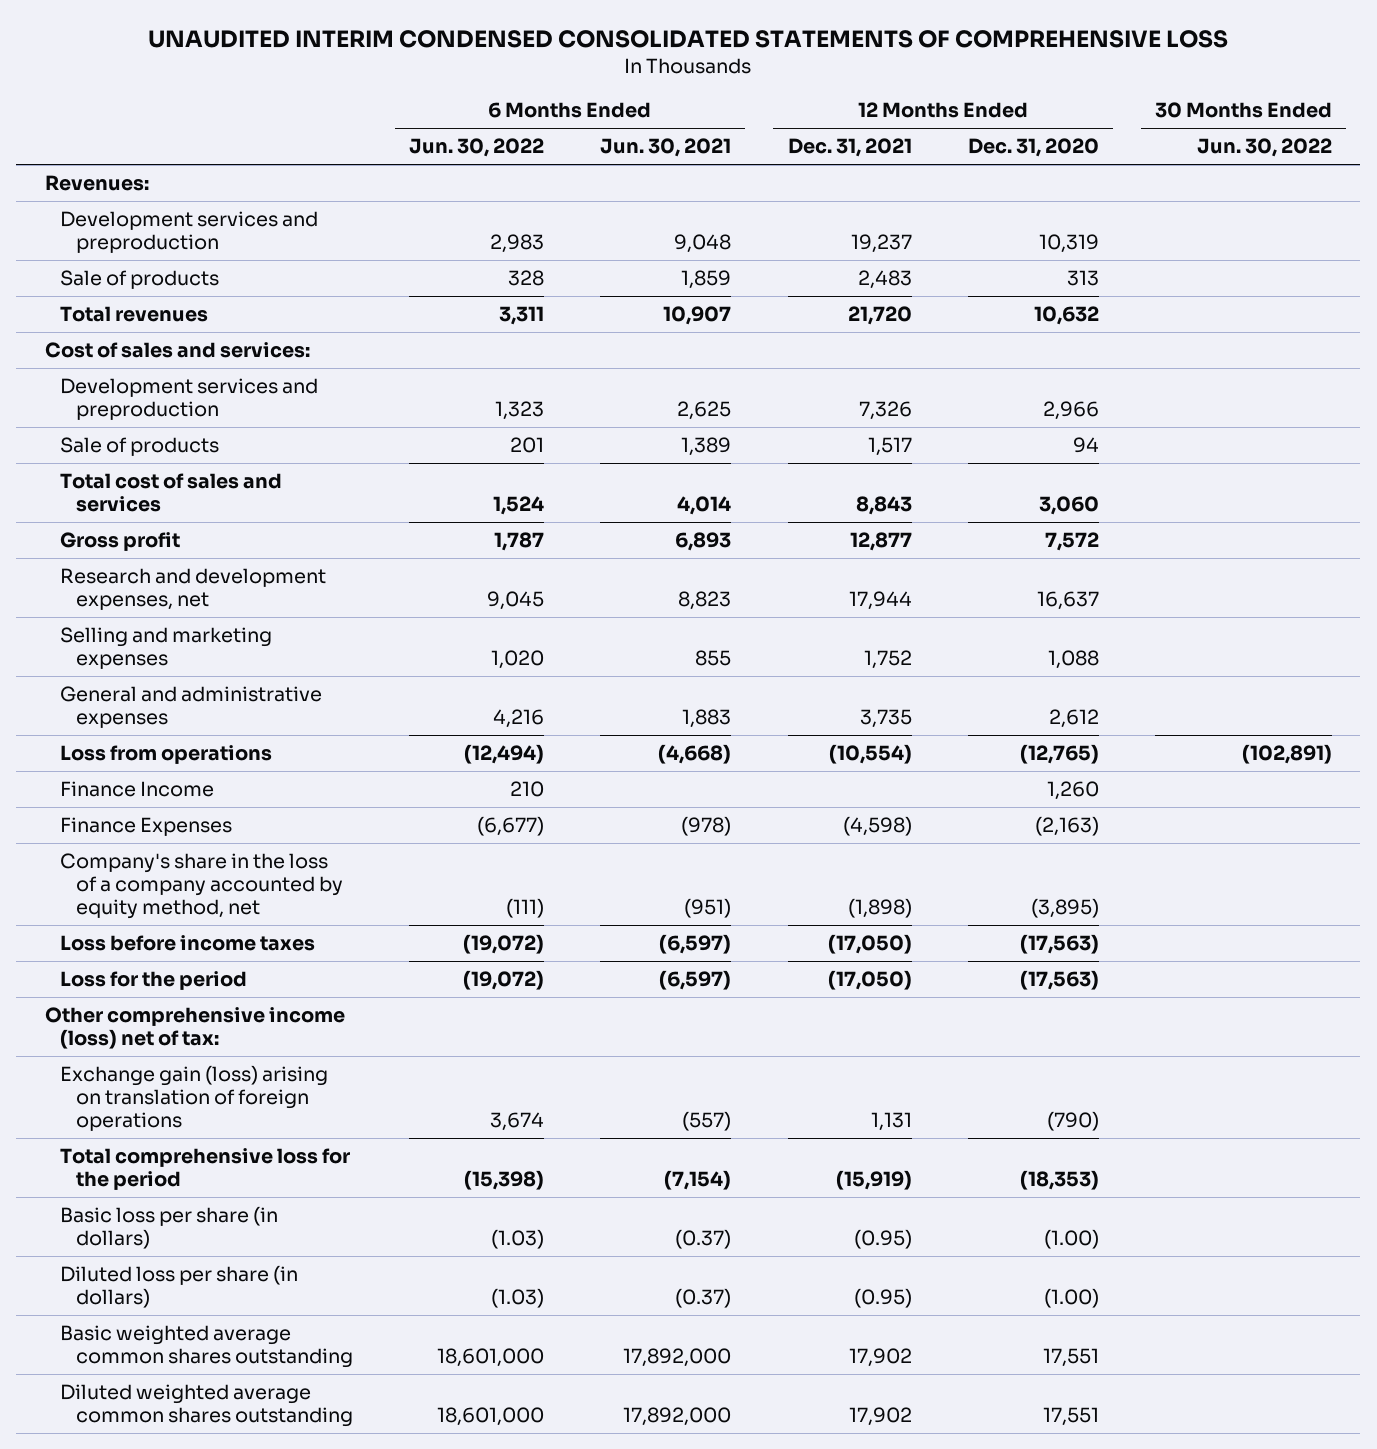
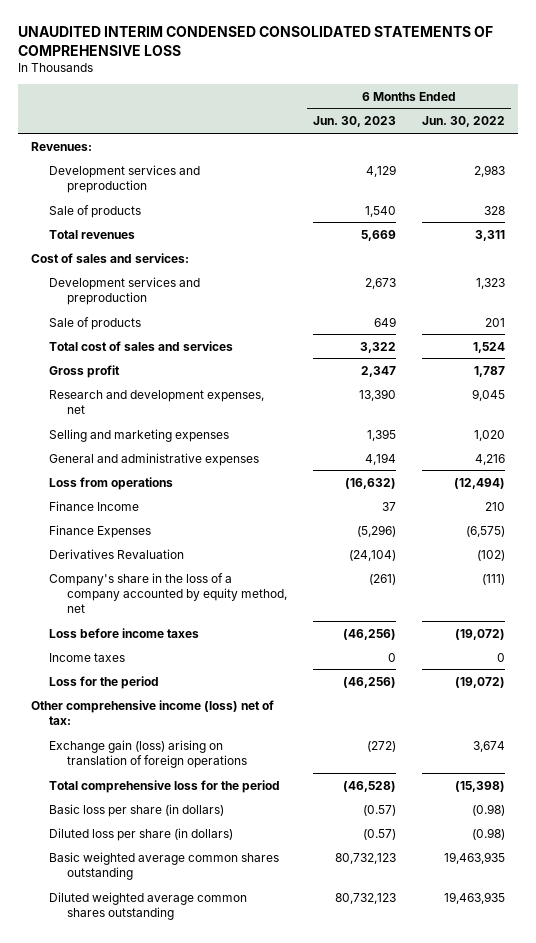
- | 6 Months Ended Jun. 30, 2022 | 6 Months Ended Jun. 30, 2021 | 12 Months Ended Dec. 31, 2021 | 12 Months Ended Dec. 31, 2020 | 30 Months Ended Jun. 30, 2022
+ | 6 Months Ended Jun. 30, 2023 | 6 Months Ended Jun. 30, 2022
- Finance Expenses | (6,677) | (978) | (4,598) | (2,163) |
+ Finance Expenses | (5,296) | (6,575)
+ Derivatives Revaluation | (24,104) | (102)
+ Income taxes | 0 | 0
- Basic loss per share (in dollars) | (1.03) | (0.37) | (0.95) | (1.00) |
- Diluted loss per share (in dollars) | (1.03) | (0.37) | (0.95) | (1.00) |
- Basic weighted average common shares outstanding | 18,601,000 | 17,892,000 | 17,902 | 17,551 |
- Diluted weighted average common shares outstanding | 18,601,000 | 17,892,000 | 17,902 | 17,551 |
+ Basic loss per share (in dollars) | (0.57) | (0.98)
+ Diluted loss per share (in dollars) | (0.57) | (0.98)
+ Basic weighted average common shares outstanding | 80,732,123 | 19,463,935
+ Diluted weighted average common shares outstanding | 80,732,123 | 19,463,935

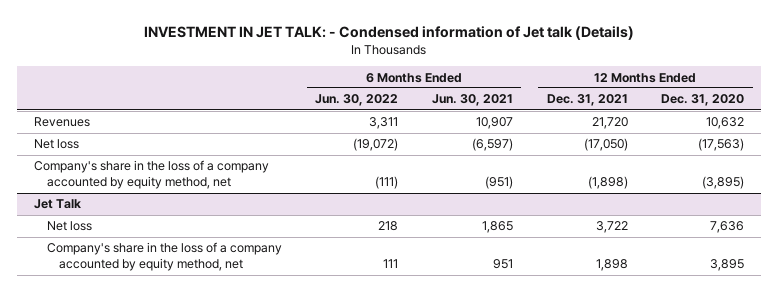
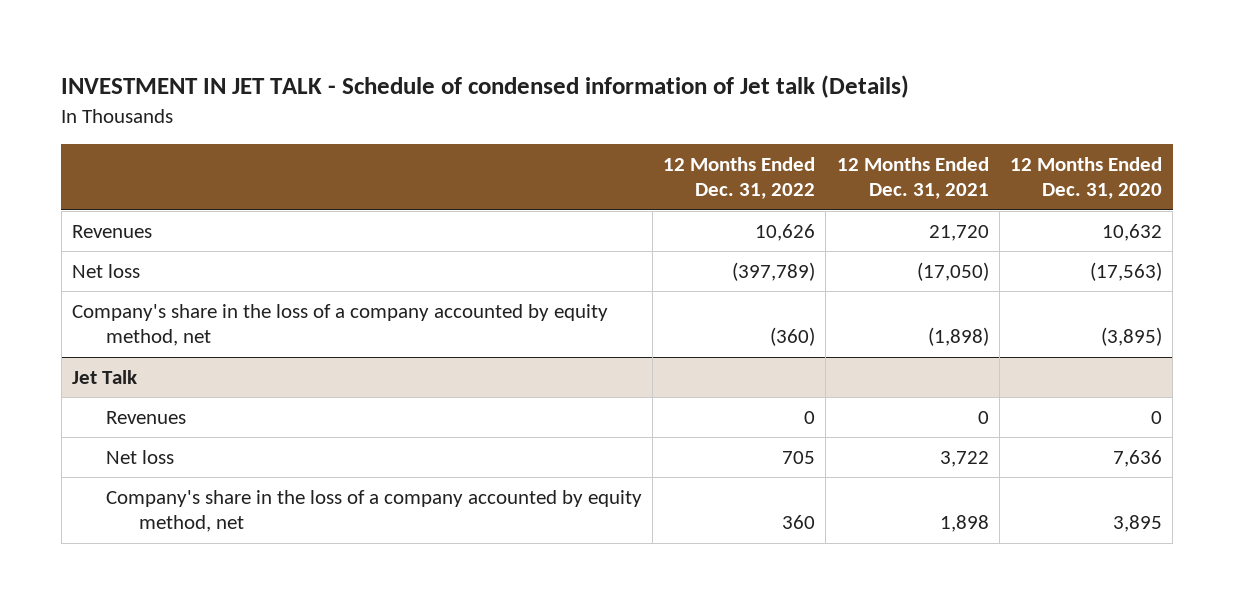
- INVESTMENT IN JET TALK: - Condensed information of Jet talk (Details)
+ INVESTMENT IN JET TALK - Schedule of condensed information of Jet talk (Details)
- | 6 Months Ended Jun. 30, 2022 | 6 Months Ended Jun. 30, 2021 | 12 Months Ended Dec. 31, 2021 | 12 Months Ended Dec. 31, 2020
+ | 12 Months Ended Dec. 31, 2022 | 12 Months Ended Dec. 31, 2021 | 12 Months Ended Dec. 31, 2020
@ Jet Talk
+ Revenues | 0 | 0 | 0

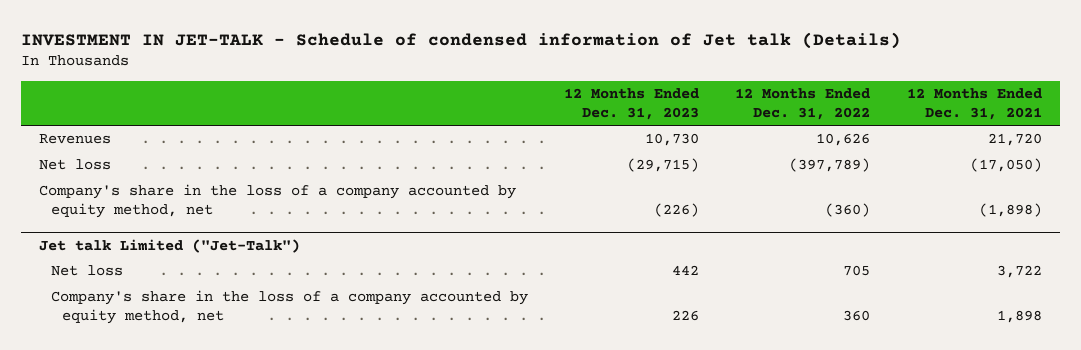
- INVESTMENT IN JET TALK - Schedule of condensed information of Jet talk (Details)
+ INVESTMENT IN JET-TALK - Schedule of condensed information of Jet talk (Details)
- | 12 Months Ended Dec. 31, 2022 | 12 Months Ended Dec. 31, 2021 | 12 Months Ended Dec. 31, 2020
+ | 12 Months Ended Dec. 31, 2023 | 12 Months Ended Dec. 31, 2022 | 12 Months Ended Dec. 31, 2021
- Jet Talk
- Revenues | 0 | 0 | 0
+ Jet talk Limited ("Jet-Talk")

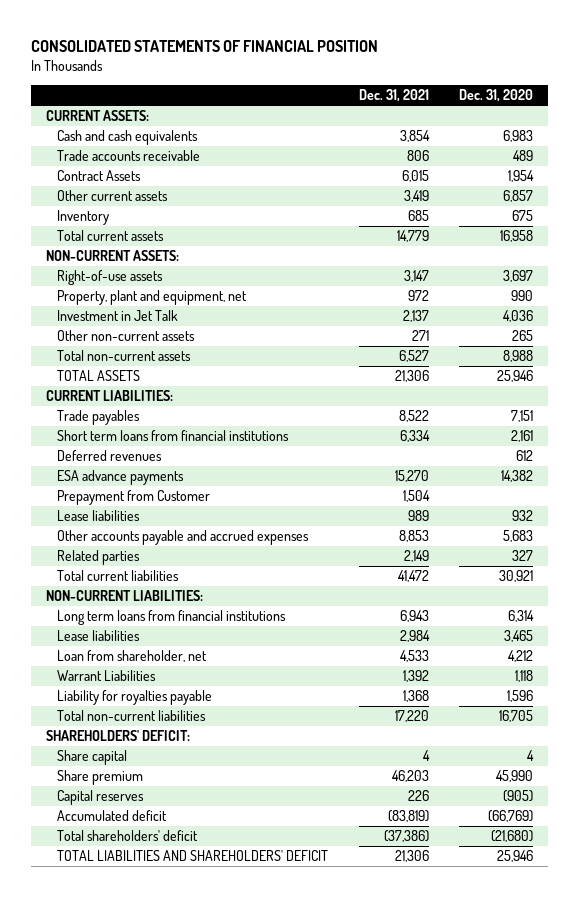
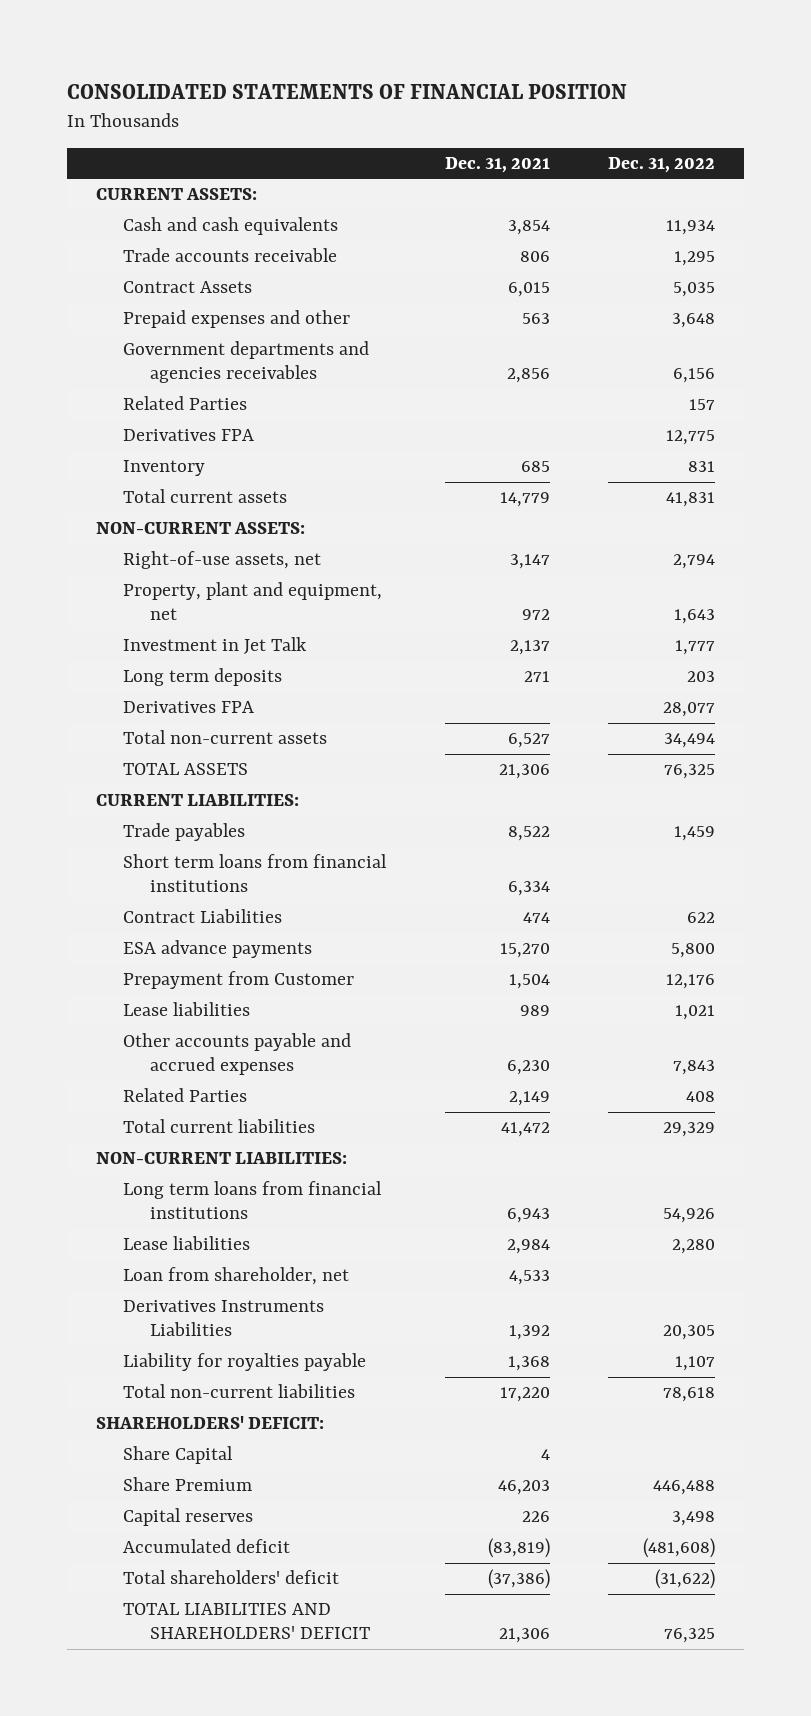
- | Dec. 31, 2021 | Dec. 31, 2020
+ | Dec. 31, 2021 | Dec. 31, 2022
- Other current assets | 3,419 | 6,857
+ Prepaid expenses and other | 563 | 3,648
+ Government departments and agencies receivables | 2,856 | 6,156
+ Related Parties | | 157
+ Derivatives FPA | | 12,775
- Right-of-use assets | 3,147 | 3,697
+ Right-of-use assets, net | 3,147 | 2,794
- Other non-current assets | 271 | 265
+ Long term deposits | 271 | 203
+ Derivatives FPA | | 28,077
- Deferred revenues | | 612
+ Contract Liabilities | 474 | 622
- Other accounts payable and accrued expenses | 8,853 | 5,683
- Related parties | 2,149 | 327
+ Other accounts payable and accrued expenses | 6,230 | 7,843
+ Related Parties | 2,149 | 408
- Warrant Liabilities | 1,392 | 1,118
+ Derivatives Instruments Liabilities | 1,392 | 20,305
- Share capital | 4 | 4
- Share premium | 46,203 | 45,990
+ Share Capital | 4 |
+ Share Premium | 46,203 | 446,488

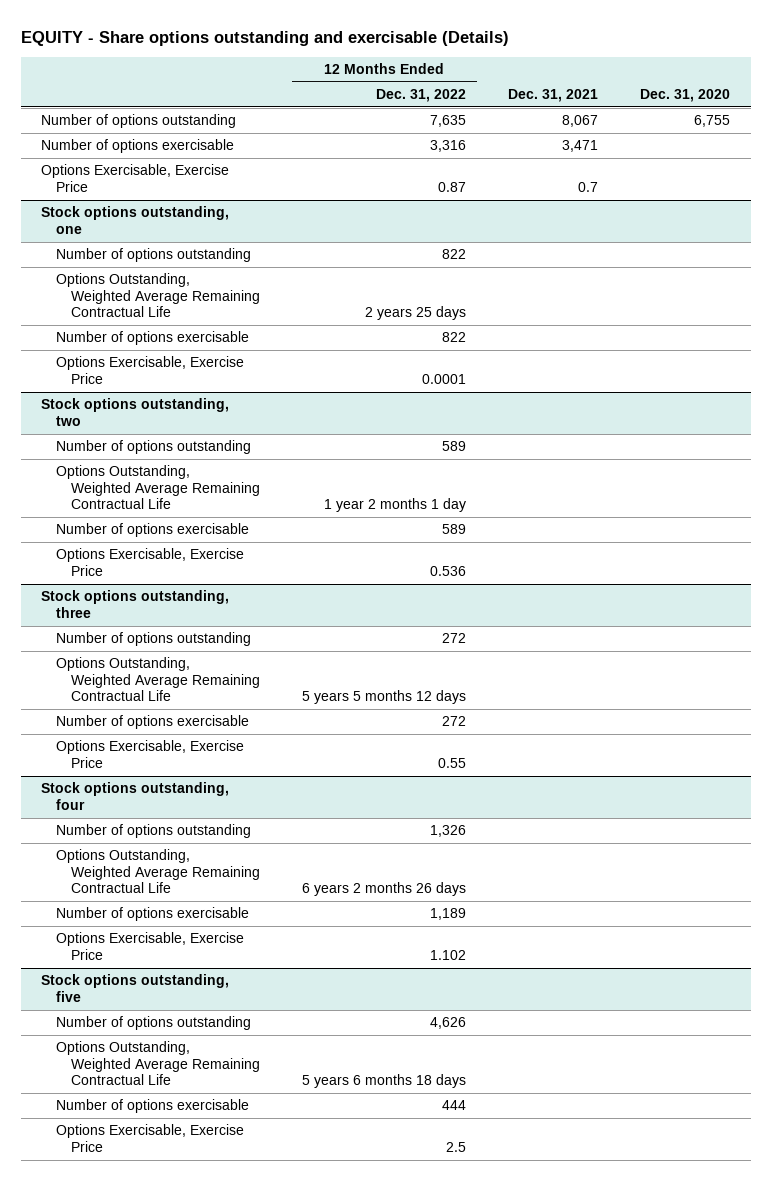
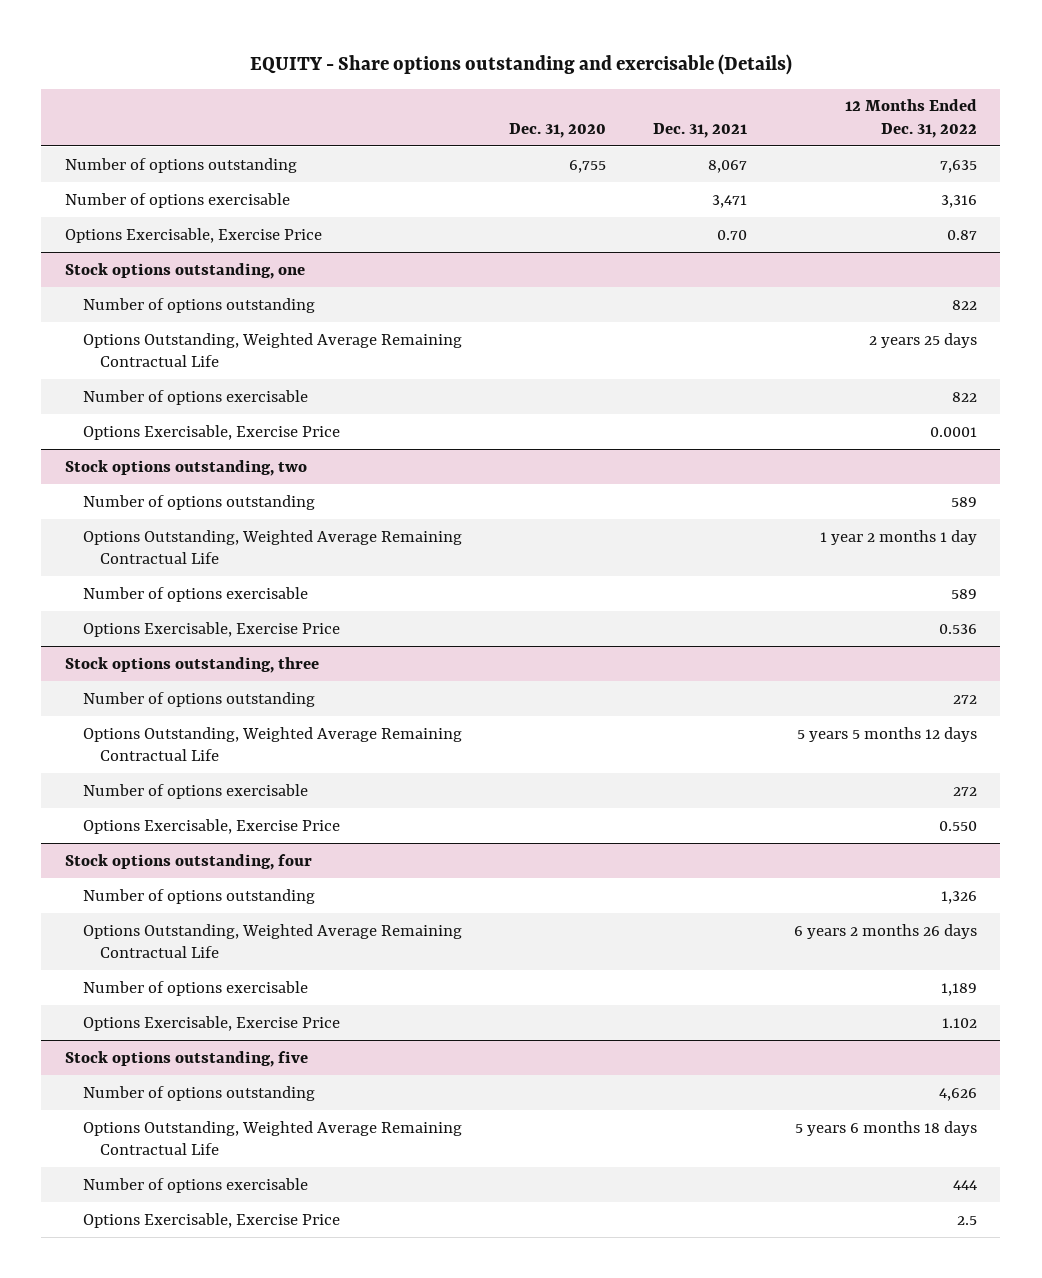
- | 12 Months Ended Dec. 31, 2022 | Dec. 31, 2021 | Dec. 31, 2020
+ | Dec. 31, 2020 | Dec. 31, 2021 | 12 Months Ended Dec. 31, 2022
- Options Exercisable, Exercise Price | 0.87 | 0.7 |
+ Options Exercisable, Exercise Price | | 0.70 | 0.87
@ Stock options outstanding, three
- Options Exercisable, Exercise Price | 0.55 | |
+ Options Exercisable, Exercise Price | | | 0.550

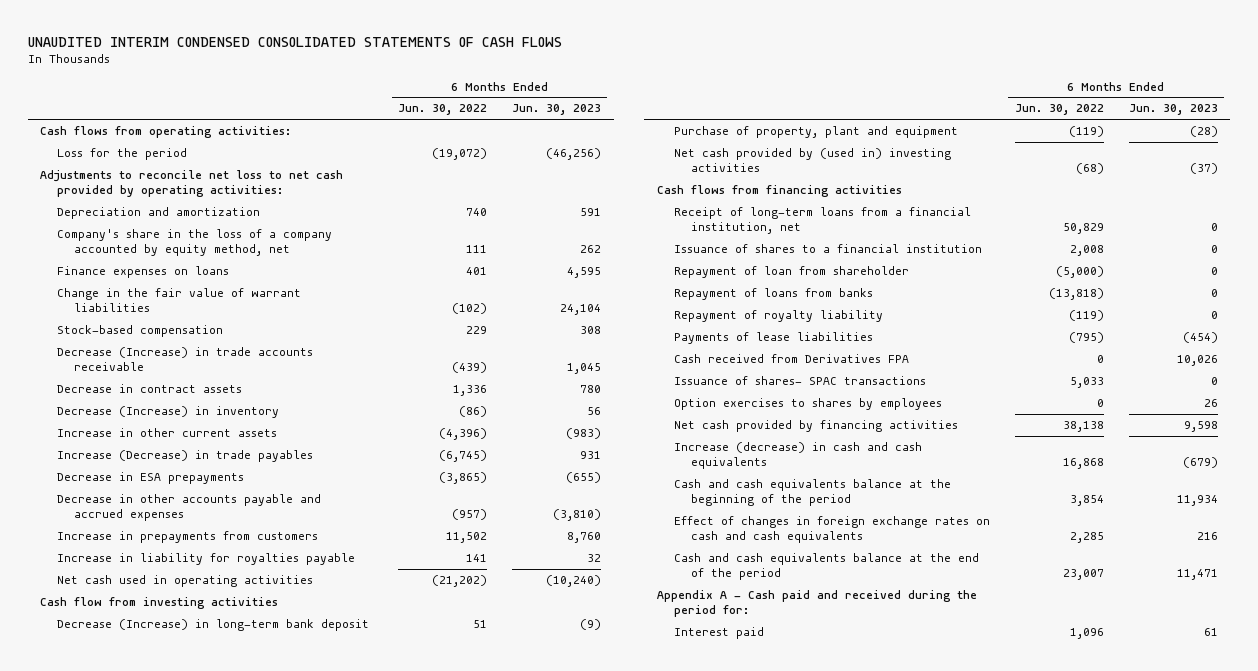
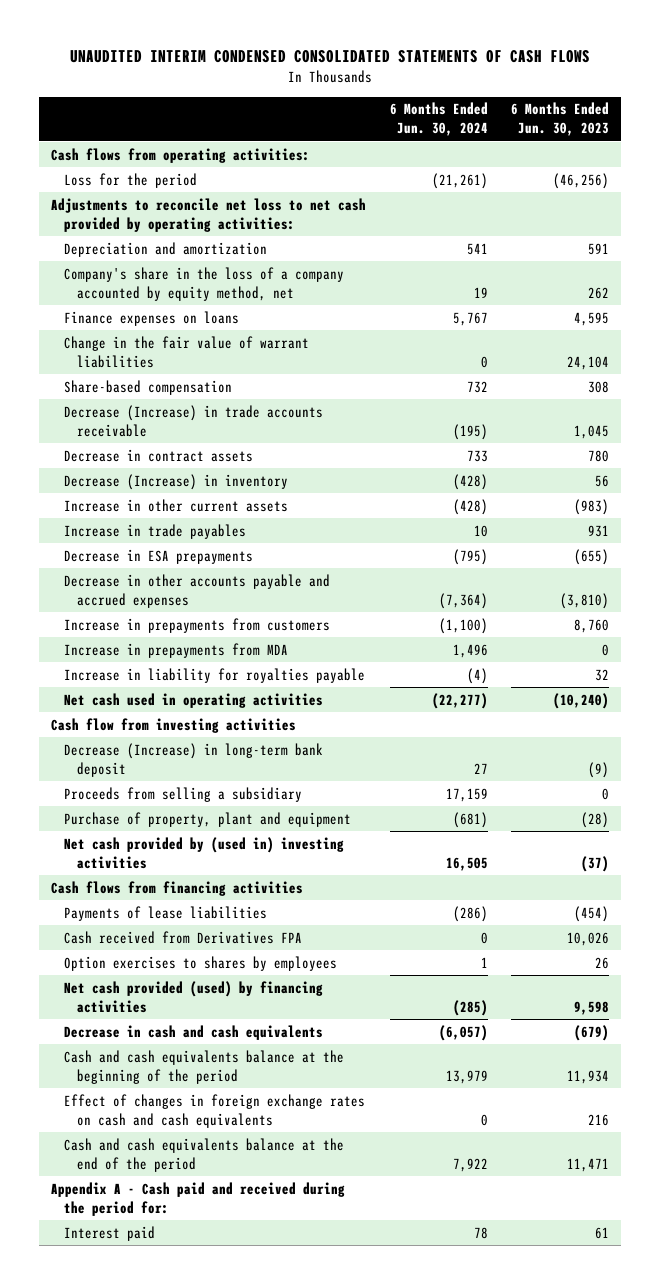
- | 6 Months Ended Jun. 30, 2022 | 6 Months Ended Jun. 30, 2023
+ | 6 Months Ended Jun. 30, 2024 | 6 Months Ended Jun. 30, 2023
- Stock-based compensation | 229 | 308
+ Share-based compensation | 732 | 308
- Increase (Decrease) in trade payables | (6,745) | 931
+ Increase in trade payables | 10 | 931
+ Increase in prepayments from MDA | 1,496 | 0
+ Proceeds from selling a subsidiary | 17,159 | 0
- Receipt of long-term loans from a financial institution, net | 50,829 | 0
- Issuance of shares to a financial institution | 2,008 | 0
- Repayment of loan from shareholder | (5,000) | 0
- Repayment of loans from banks | (13,818) | 0
- Repayment of royalty liability | (119) | 0
- Issuance of shares- SPAC transactions | 5,033 | 0
- Net cash provided by financing activities | 38,138 | 9,598
- Increase (decrease) in cash and cash equivalents | 16,868 | (679)
+ Net cash provided (used) by financing activities | (285) | 9,598
+ Decrease in cash and cash equivalents | (6,057) | (679)

